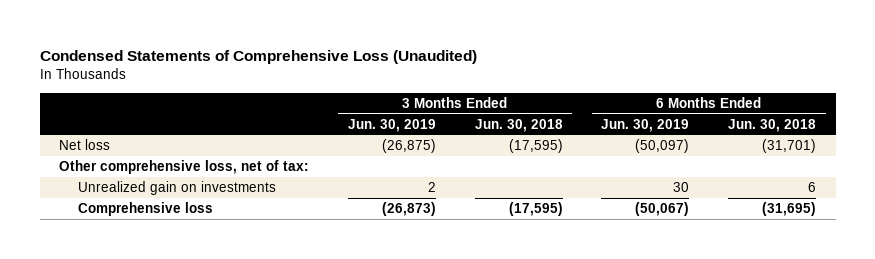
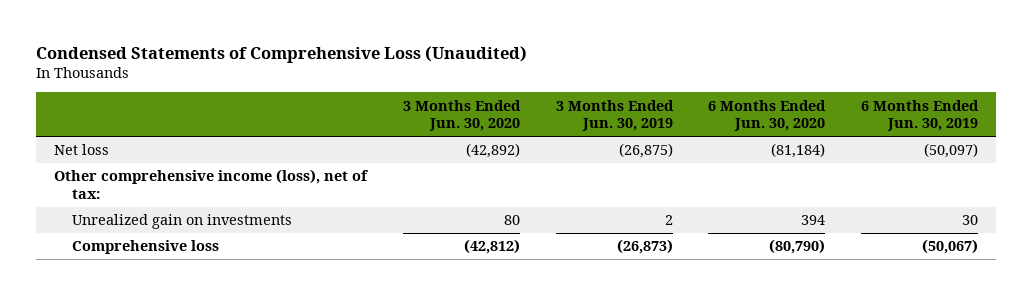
- | 3 Months Ended Jun. 30, 2019 | 3 Months Ended Jun. 30, 2018 | 6 Months Ended Jun. 30, 2019 | 6 Months Ended Jun. 30, 2018
+ | 3 Months Ended Jun. 30, 2020 | 3 Months Ended Jun. 30, 2019 | 6 Months Ended Jun. 30, 2020 | 6 Months Ended Jun. 30, 2019
- Other comprehensive loss, net of tax:
+ Other comprehensive income (loss), net of tax:

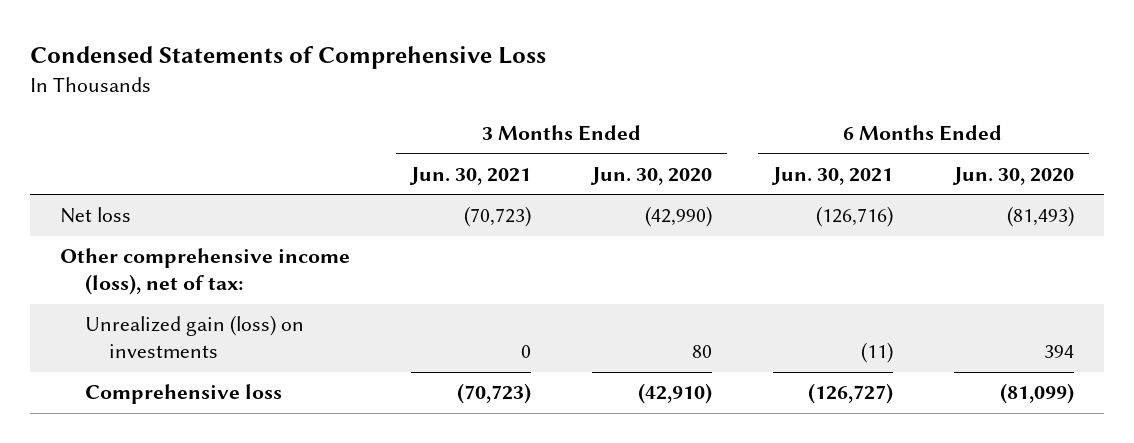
- Condensed Statements of Comprehensive Loss (Unaudited)
+ Condensed Statements of Comprehensive Loss
- | 3 Months Ended Jun. 30, 2020 | 3 Months Ended Jun. 30, 2019 | 6 Months Ended Jun. 30, 2020 | 6 Months Ended Jun. 30, 2019
+ | 3 Months Ended Jun. 30, 2021 | 3 Months Ended Jun. 30, 2020 | 6 Months Ended Jun. 30, 2021 | 6 Months Ended Jun. 30, 2020
- Net loss | (42,892) | (26,875) | (81,184) | (50,097)
+ Net loss | (70,723) | (42,990) | (126,716) | (81,493)
- Unrealized gain on investments | 80 | 2 | 394 | 30
- Comprehensive loss | (42,812) | (26,873) | (80,790) | (50,067)
+ Unrealized gain (loss) on investments | 0 | 80 | (11) | 394
+ Comprehensive loss | (70,723) | (42,910) | (126,727) | (81,099)

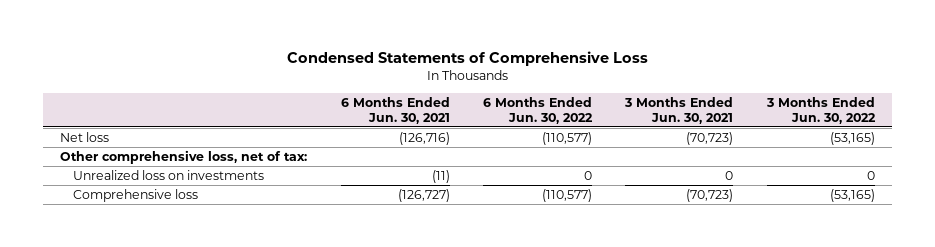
- | 3 Months Ended Jun. 30, 2021 | 3 Months Ended Jun. 30, 2020 | 6 Months Ended Jun. 30, 2021 | 6 Months Ended Jun. 30, 2020
+ | 6 Months Ended Jun. 30, 2021 | 6 Months Ended Jun. 30, 2022 | 3 Months Ended Jun. 30, 2021 | 3 Months Ended Jun. 30, 2022
- Other comprehensive income (loss), net of tax:
- Unrealized gain (loss) on investments | 0 | 80 | (11) | 394
+ Other comprehensive loss, net of tax:
+ Unrealized loss on investments | (11) | 0 | 0 | 0

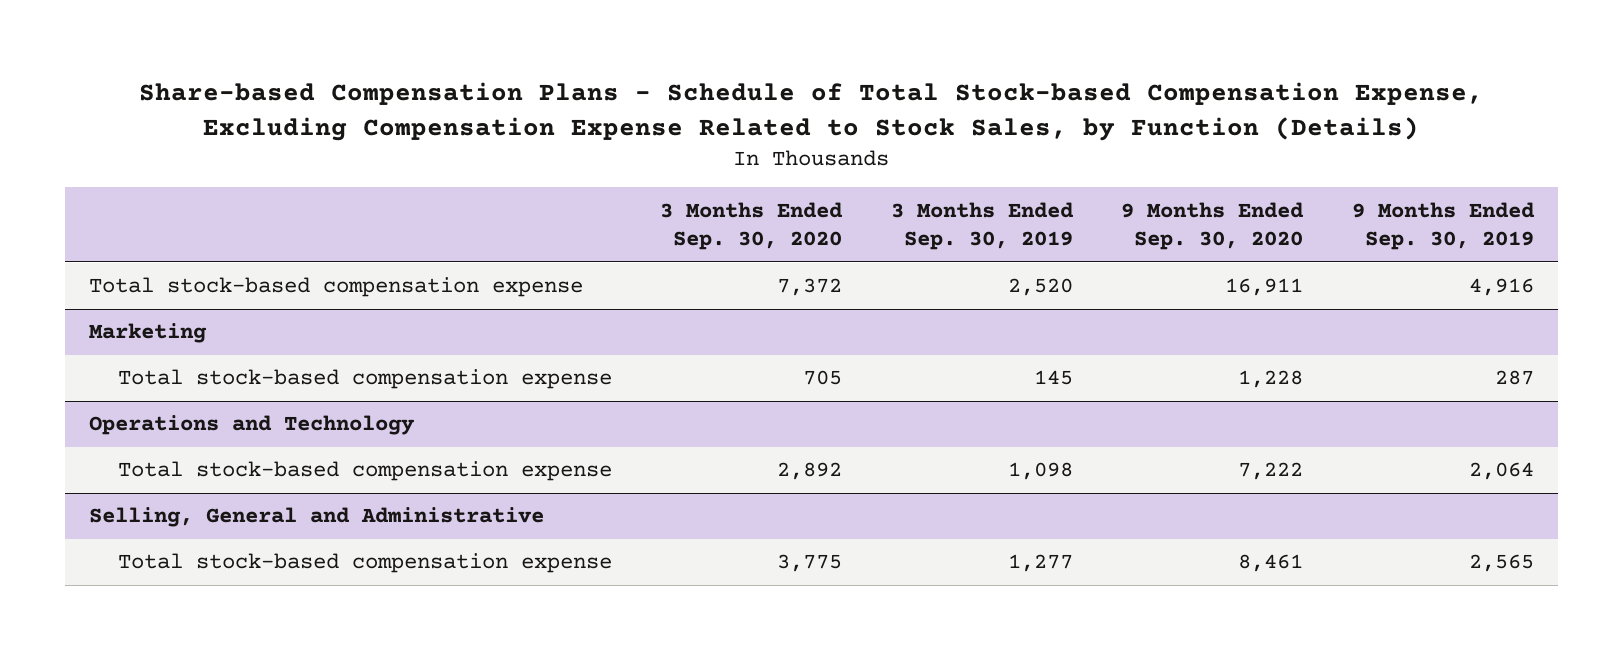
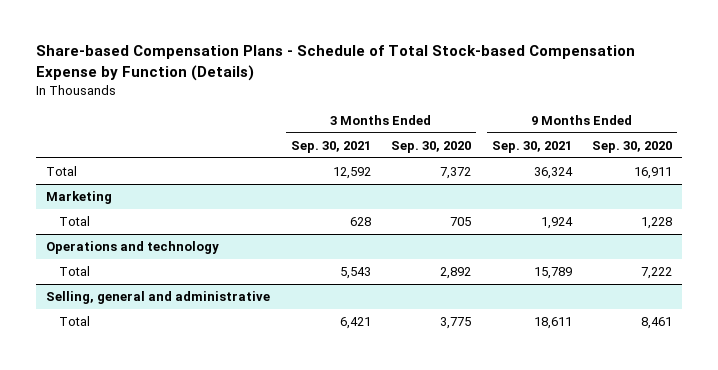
- Share-based Compensation Plans - Schedule of Total Stock-based Compensation Expense, Excluding Compensation Expense Related to Stock Sales, by Function (Details)
+ Share-based Compensation Plans - Schedule of Total Stock-based Compensation Expense by Function (Details)
- | 3 Months Ended Sep. 30, 2020 | 3 Months Ended Sep. 30, 2019 | 9 Months Ended Sep. 30, 2020 | 9 Months Ended Sep. 30, 2019
+ | 3 Months Ended Sep. 30, 2021 | 3 Months Ended Sep. 30, 2020 | 9 Months Ended Sep. 30, 2021 | 9 Months Ended Sep. 30, 2020
- Total stock-based compensation expense | 7,372 | 2,520 | 16,911 | 4,916
+ Total | 12,592 | 7,372 | 36,324 | 16,911
@ Marketing
- Total stock-based compensation expense | 705 | 145 | 1,228 | 287
- Operations and Technology
- Total stock-based compensation expense | 2,892 | 1,098 | 7,222 | 2,064
- Selling, General and Administrative
- Total stock-based compensation expense | 3,775 | 1,277 | 8,461 | 2,565
@ Marketing
+ Total | 628 | 705 | 1,924 | 1,228
+ Operations and technology
+ Total | 5,543 | 2,892 | 15,789 | 7,222
+ Selling, general and administrative
+ Total | 6,421 | 3,775 | 18,611 | 8,461

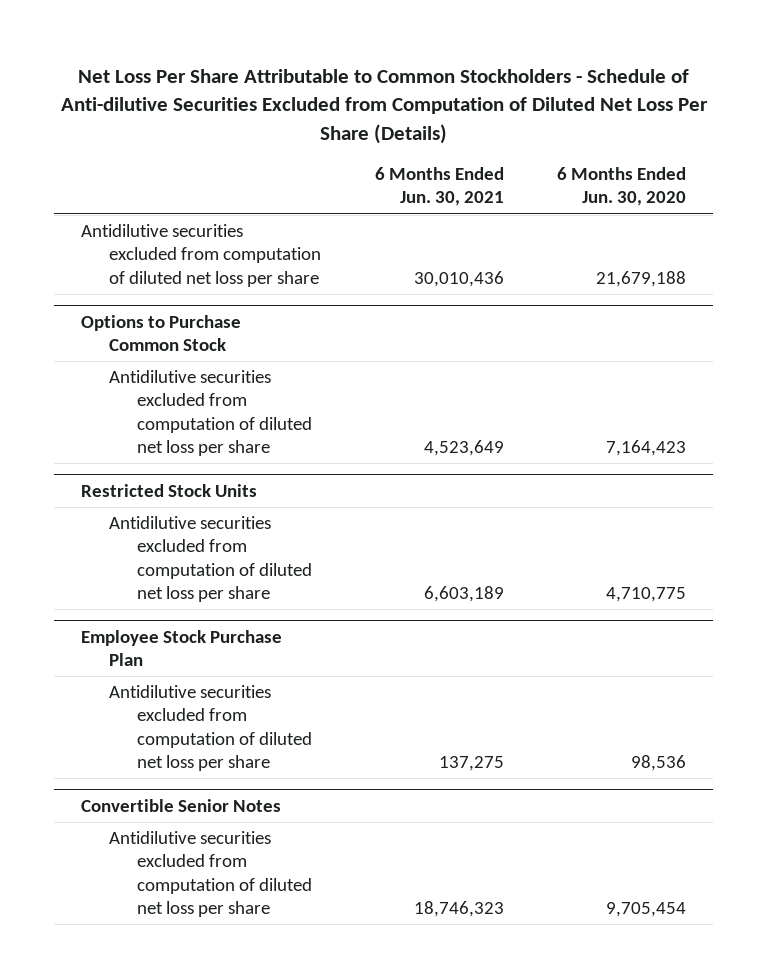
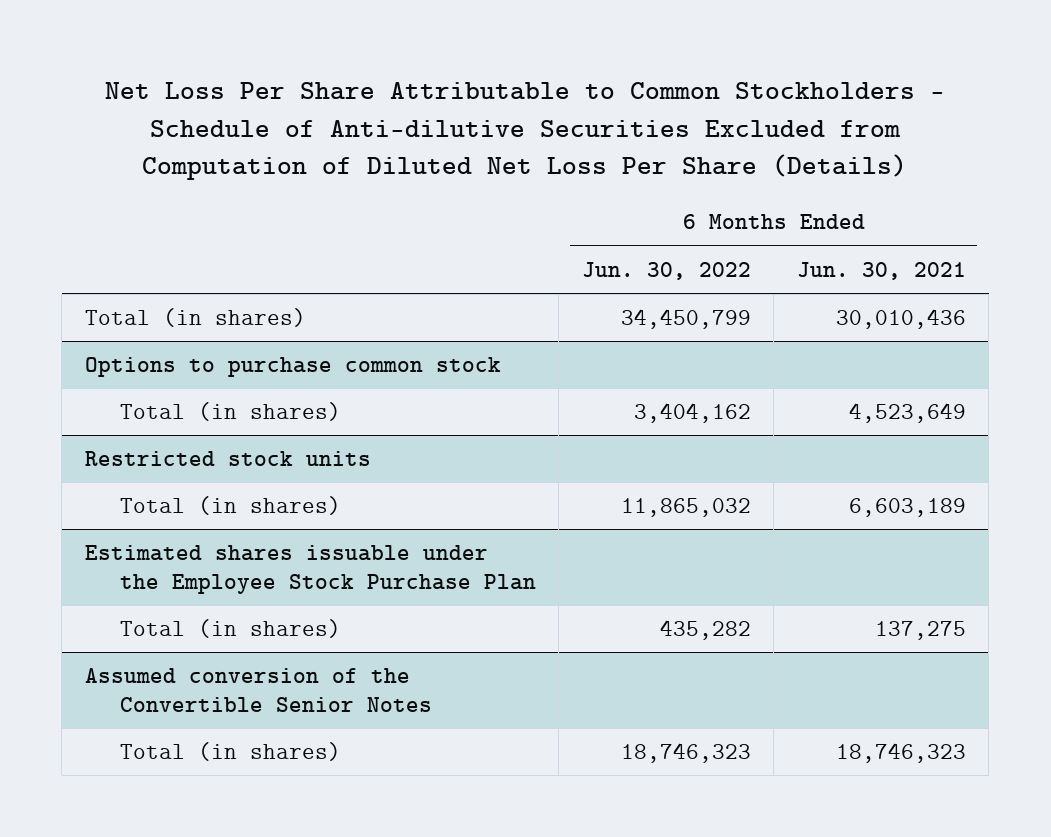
- | 6 Months Ended Jun. 30, 2021 | 6 Months Ended Jun. 30, 2020
+ | 6 Months Ended Jun. 30, 2022 | 6 Months Ended Jun. 30, 2021
- Antidilutive securities excluded from computation of diluted net loss per share | 30,010,436 | 21,679,188
- Options to Purchase Common Stock
- Antidilutive securities excluded from computation of diluted net loss per share | 4,523,649 | 7,164,423
- Restricted Stock Units
- Antidilutive securities excluded from computation of diluted net loss per share | 6,603,189 | 4,710,775
- Employee Stock Purchase Plan
- Antidilutive securities excluded from computation of diluted net loss per share | 137,275 | 98,536
- Convertible Senior Notes
- Antidilutive securities excluded from computation of diluted net loss per share | 18,746,323 | 9,705,454
+ Total (in shares) | 34,450,799 | 30,010,436
+ Options to purchase common stock
+ Total (in shares) | 3,404,162 | 4,523,649
+ Restricted stock units
+ Total (in shares) | 11,865,032 | 6,603,189
+ Estimated shares issuable under the Employee Stock Purchase Plan
+ Total (in shares) | 435,282 | 137,275
+ Assumed conversion of the Convertible Senior Notes
+ Total (in shares) | 18,746,323 | 18,746,323

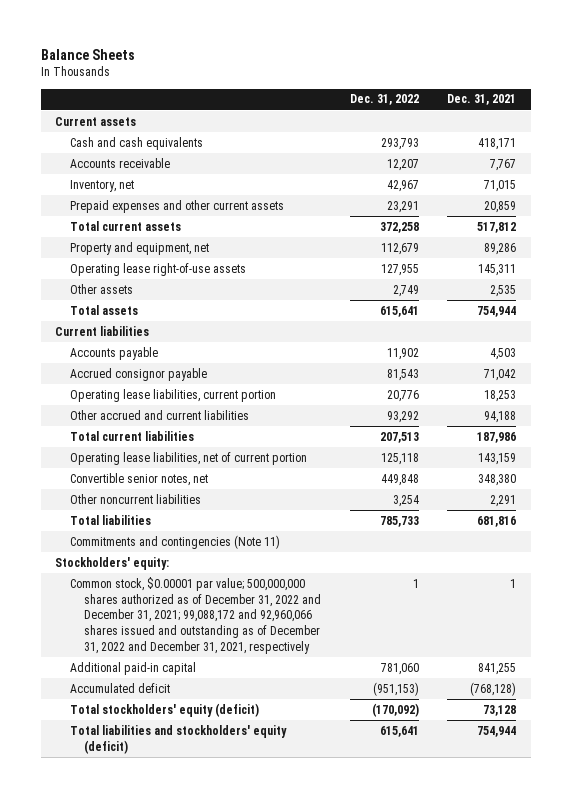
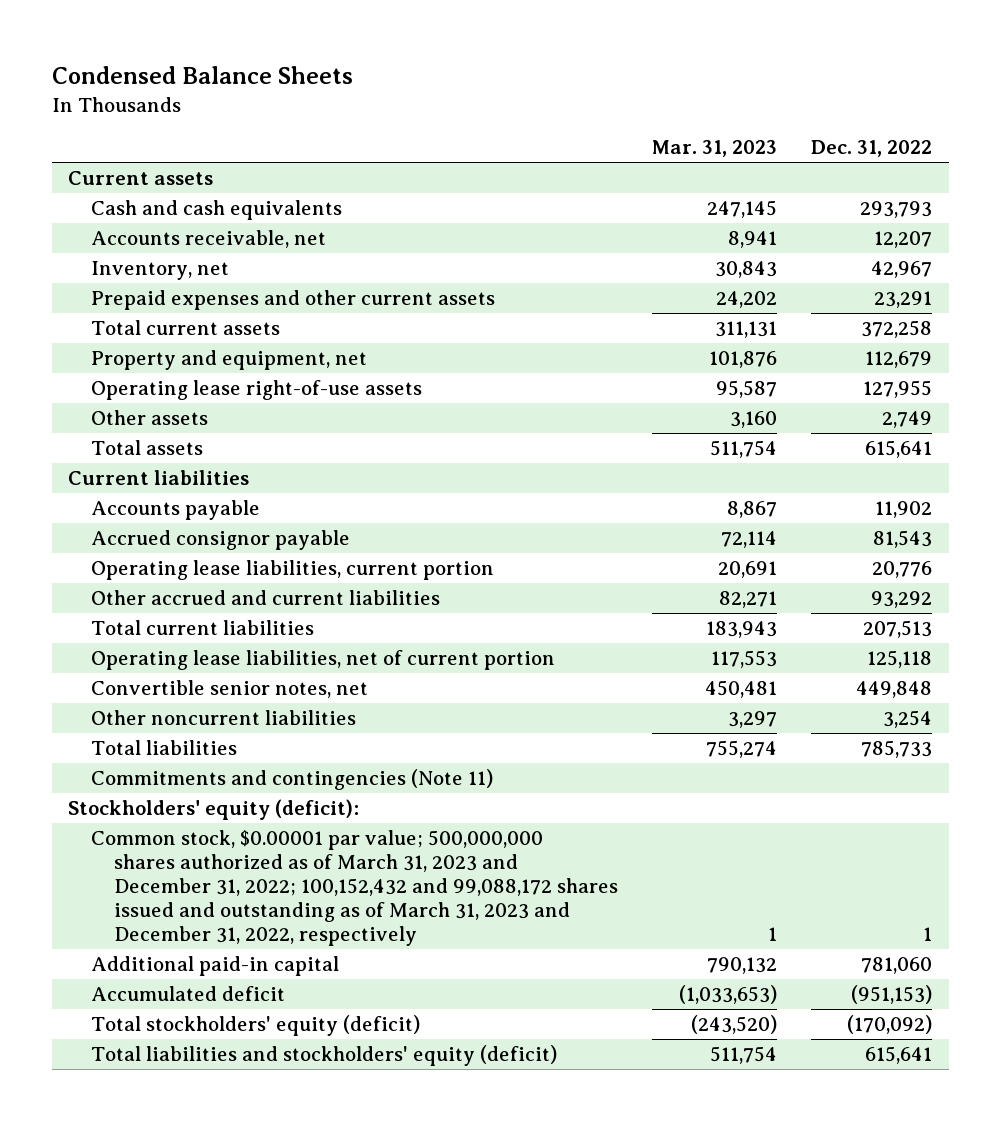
- Balance Sheets
+ Condensed Balance Sheets
- | Dec. 31, 2022 | Dec. 31, 2021
+ | Mar. 31, 2023 | Dec. 31, 2022
- Accounts receivable | 12,207 | 7,767
+ Accounts receivable, net | 8,941 | 12,207
- Stockholders' equity:
- Common stock, $0.00001 par value; 500,000,000 shares authorized as of December 31, 2022 and December 31, 2021; 99,088,172 and 92,960,066 shares issued and outstanding as of December 31, 2022 and December 31, 2021, respectively | 1 | 1
+ Stockholders' equity (deficit):
+ Common stock, $0.00001 par value; 500,000,000 shares authorized as of March 31, 2023 and December 31, 2022; 100,152,432 and 99,088,172 shares issued and outstanding as of March 31, 2023 and December 31, 2022, respectively | 1 | 1

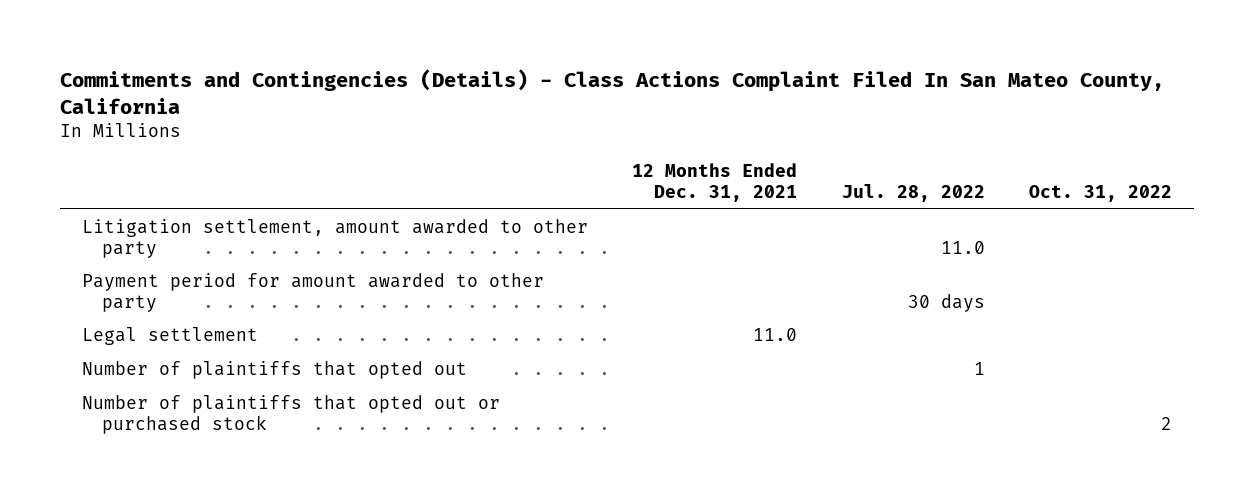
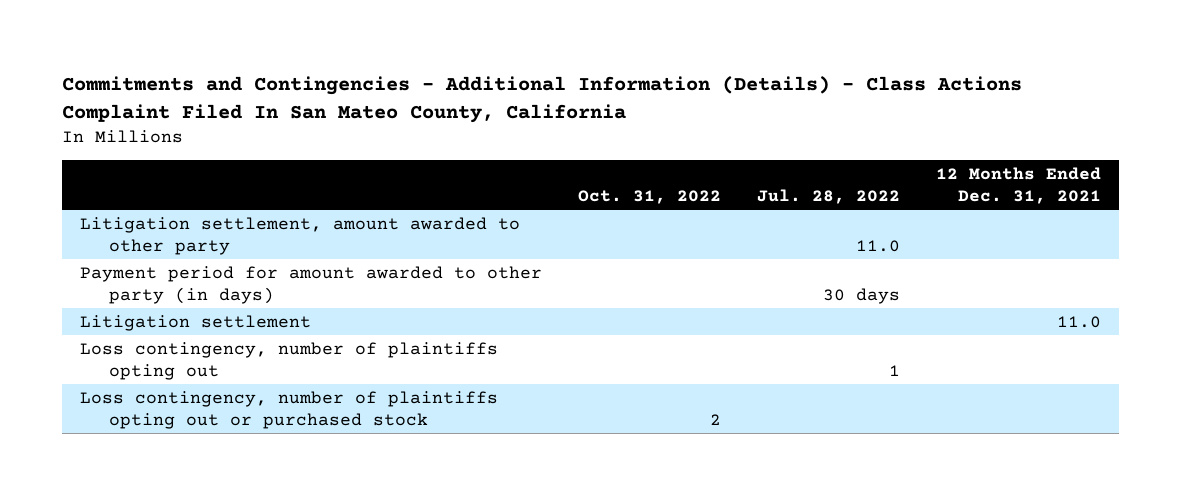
- Commitments and Contingencies (Details) - Class Actions Complaint Filed In San Mateo County, California
+ Commitments and Contingencies - Additional Information (Details) - Class Actions Complaint Filed In San Mateo County, California
- | 12 Months Ended Dec. 31, 2021 | Jul. 28, 2022 | Oct. 31, 2022
+ | Oct. 31, 2022 | Jul. 28, 2022 | 12 Months Ended Dec. 31, 2021
- Payment period for amount awarded to other party | | 30 days |
- Legal settlement | 11.0 | |
- Number of plaintiffs that opted out | | 1 |
- Number of plaintiffs that opted out or purchased stock | | | 2
+ Payment period for amount awarded to other party (in days) | | 30 days |
+ Litigation settlement | | | 11.0
+ Loss contingency, number of plaintiffs opting out | | 1 |
+ Loss contingency, number of plaintiffs opting out or purchased stock | 2 | |

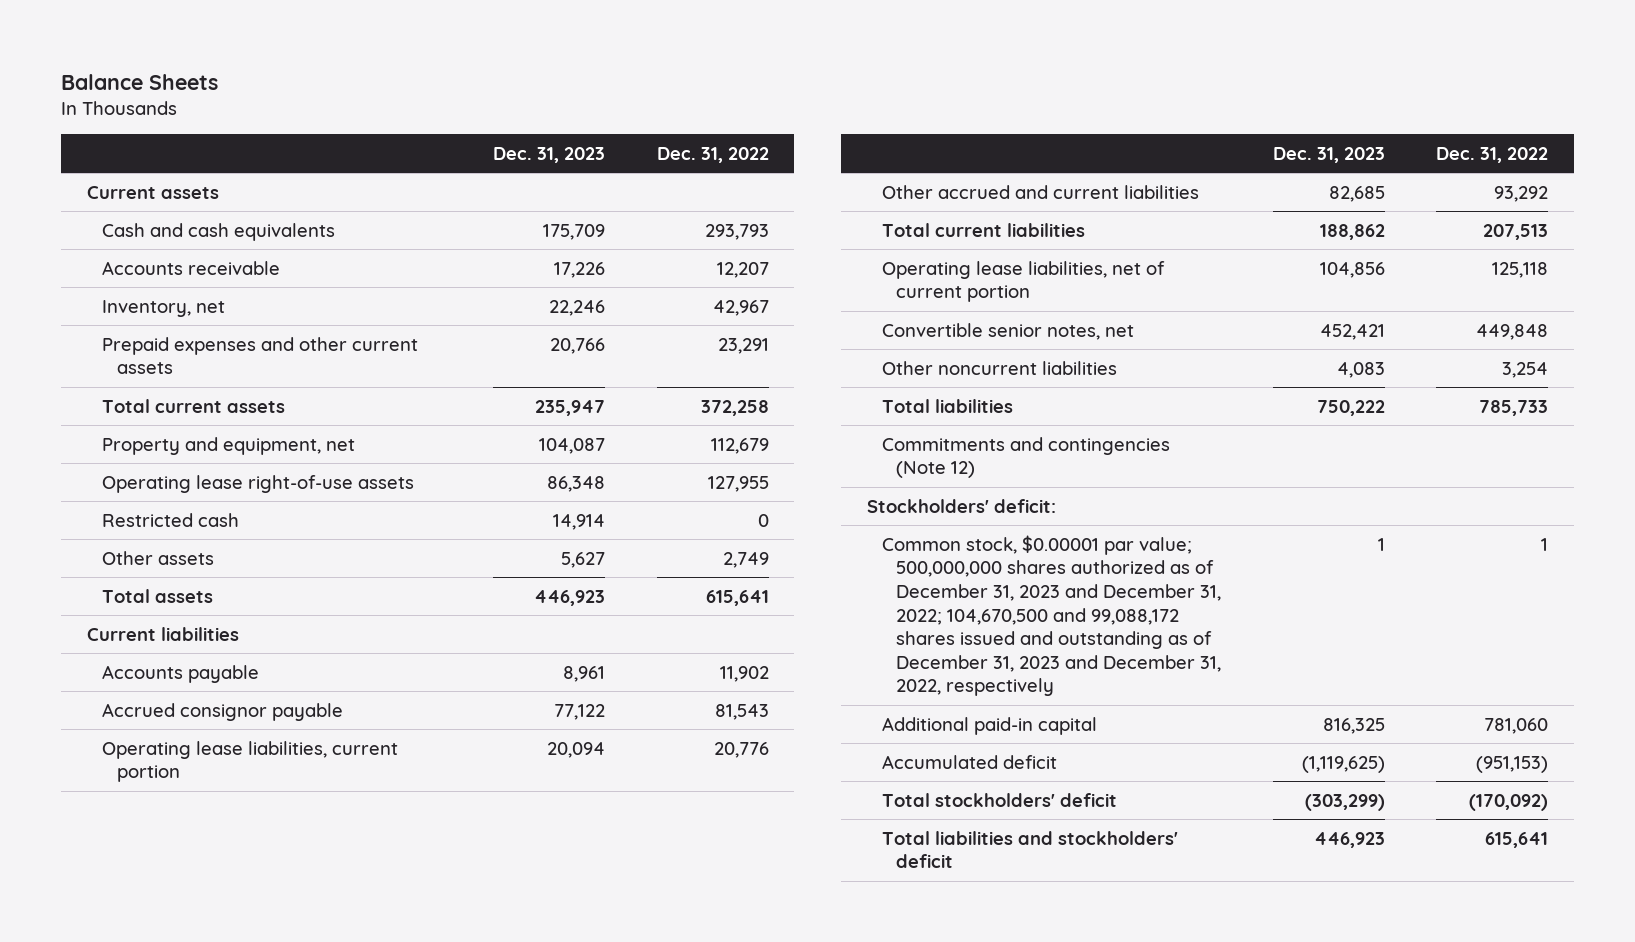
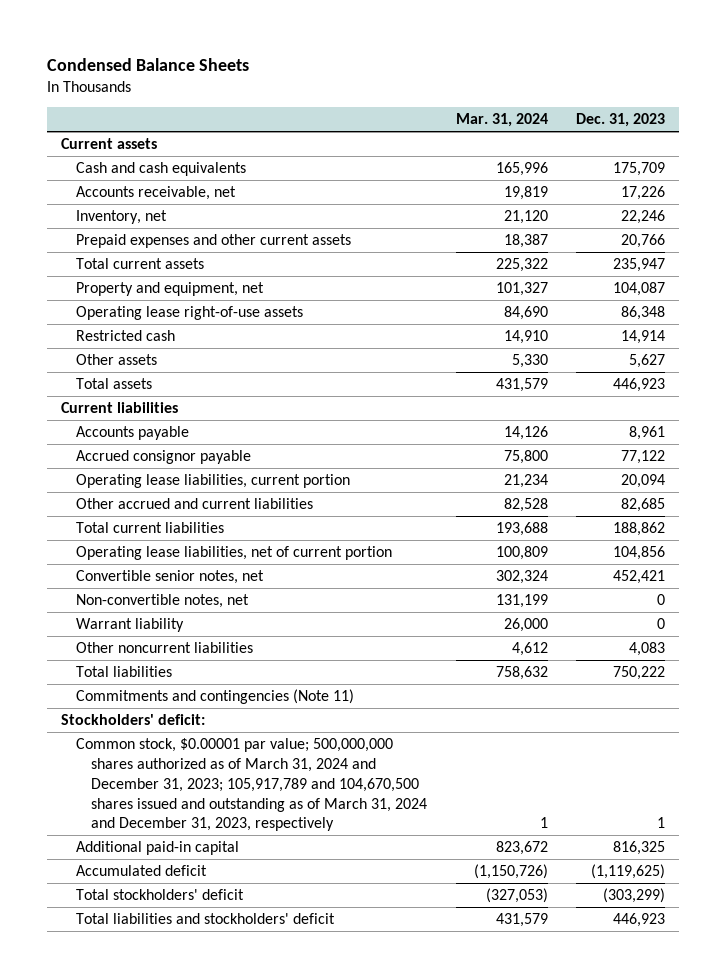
- Balance Sheets
+ Condensed Balance Sheets
- | Dec. 31, 2023 | Dec. 31, 2022
+ | Mar. 31, 2024 | Dec. 31, 2023
- Accounts receivable | 17,226 | 12,207
+ Accounts receivable, net | 19,819 | 17,226
+ Non-convertible notes, net | 131,199 | 0
+ Warrant liability | 26,000 | 0
- Commitments and contingencies (Note 12)
+ Commitments and contingencies (Note 11)
- Common stock, $0.00001 par value; 500,000,000 shares authorized as of December 31, 2023 and December 31, 2022; 104,670,500 and 99,088,172 shares issued and outstanding as of December 31, 2023 and December 31, 2022, respectively | 1 | 1
+ Common stock, $0.00001 par value; 500,000,000 shares authorized as of March 31, 2024 and December 31, 2023; 105,917,789 and 104,670,500 shares issued and outstanding as of March 31, 2024 and December 31, 2023, respectively | 1 | 1

